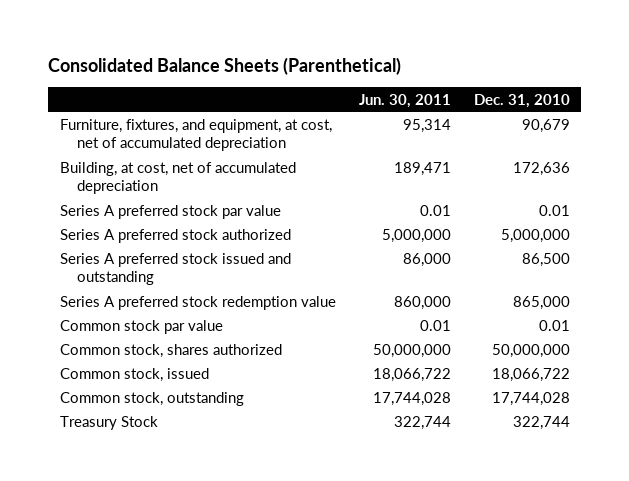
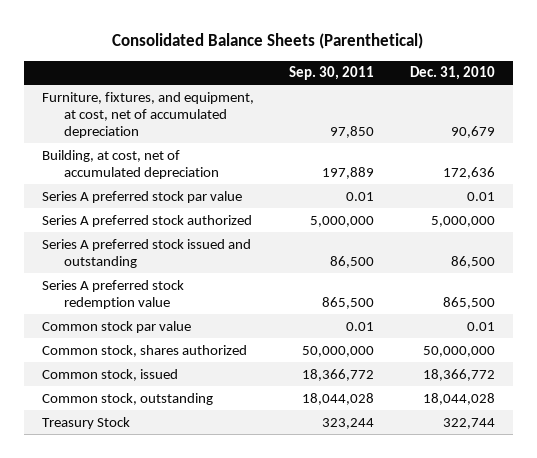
- | Jun. 30, 2011 | Dec. 31, 2010
+ | Sep. 30, 2011 | Dec. 31, 2010
- Series A preferred stock redemption value | 860,000 | 865,000
+ Series A preferred stock redemption value | 865,500 | 865,500
- Common stock, issued | 18,066,722 | 18,066,722
- Common stock, outstanding | 17,744,028 | 17,744,028
+ Common stock, issued | 18,366,772 | 18,366,772
+ Common stock, outstanding | 18,044,028 | 18,044,028

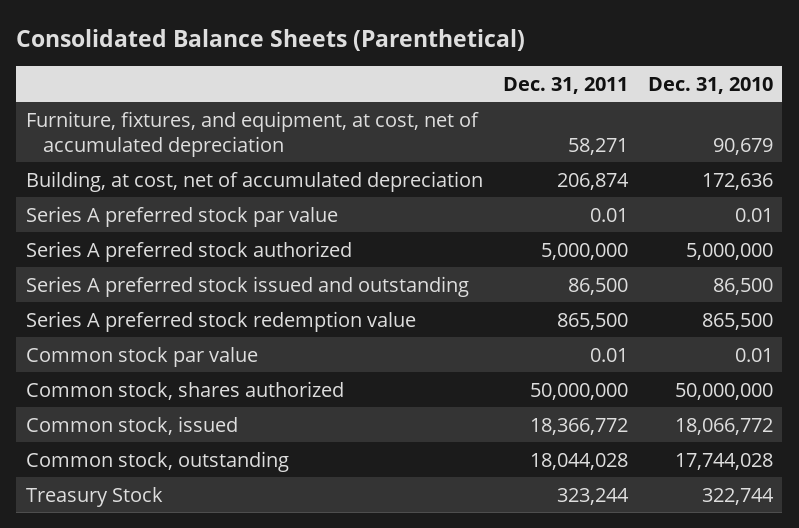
- | Sep. 30, 2011 | Dec. 31, 2010
+ | Dec. 31, 2011 | Dec. 31, 2010
- Common stock, issued | 18,366,772 | 18,366,772
- Common stock, outstanding | 18,044,028 | 18,044,028
+ Common stock, issued | 18,366,772 | 18,066,772
+ Common stock, outstanding | 18,044,028 | 17,744,028

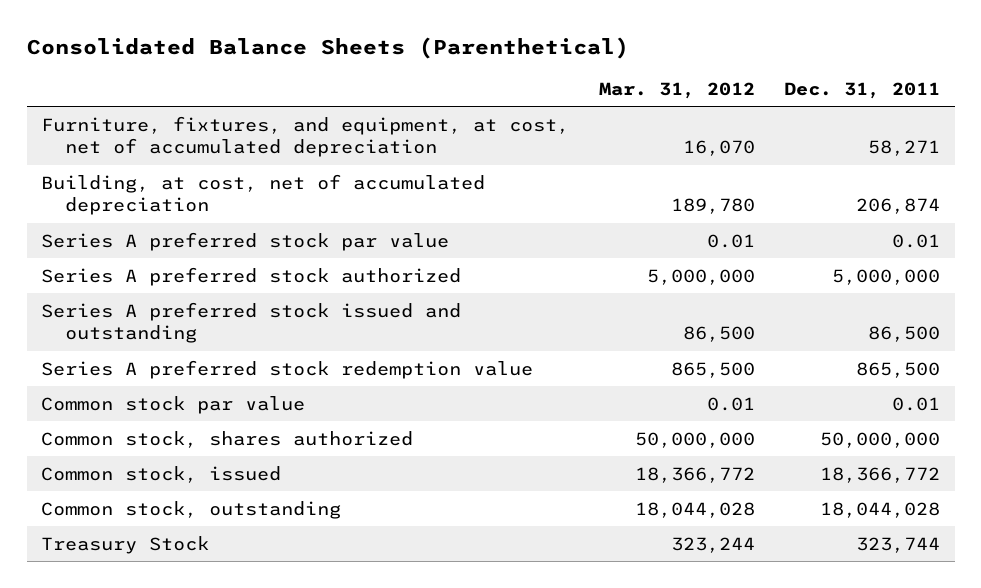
- | Dec. 31, 2011 | Dec. 31, 2010
+ | Mar. 31, 2012 | Dec. 31, 2011
- Treasury Stock | 323,244 | 322,744
+ Treasury Stock | 323,244 | 323,744

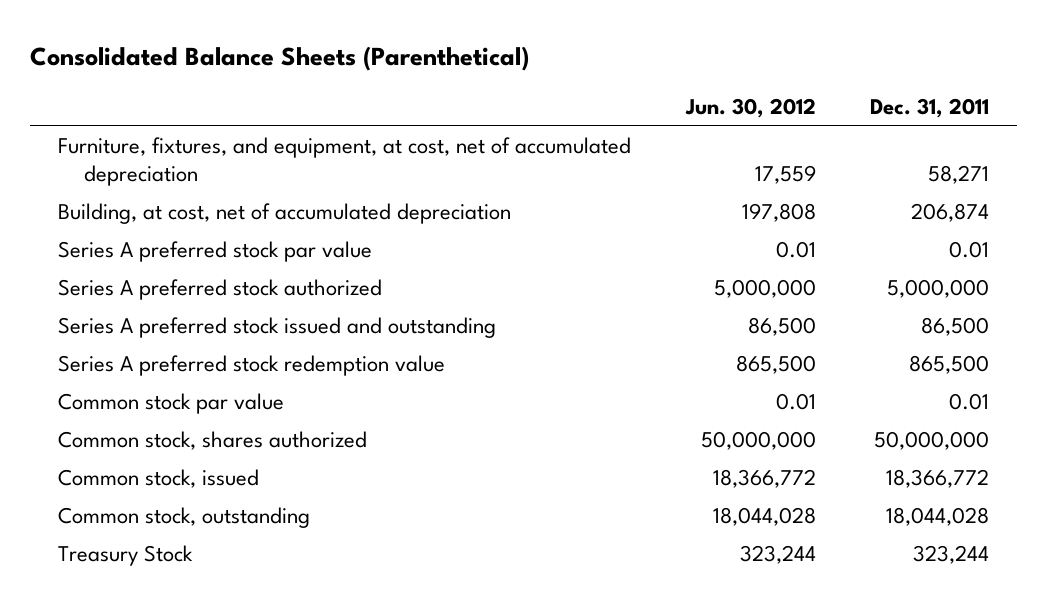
- | Mar. 31, 2012 | Dec. 31, 2011
+ | Jun. 30, 2012 | Dec. 31, 2011
- Treasury Stock | 323,244 | 323,744
+ Treasury Stock | 323,244 | 323,244

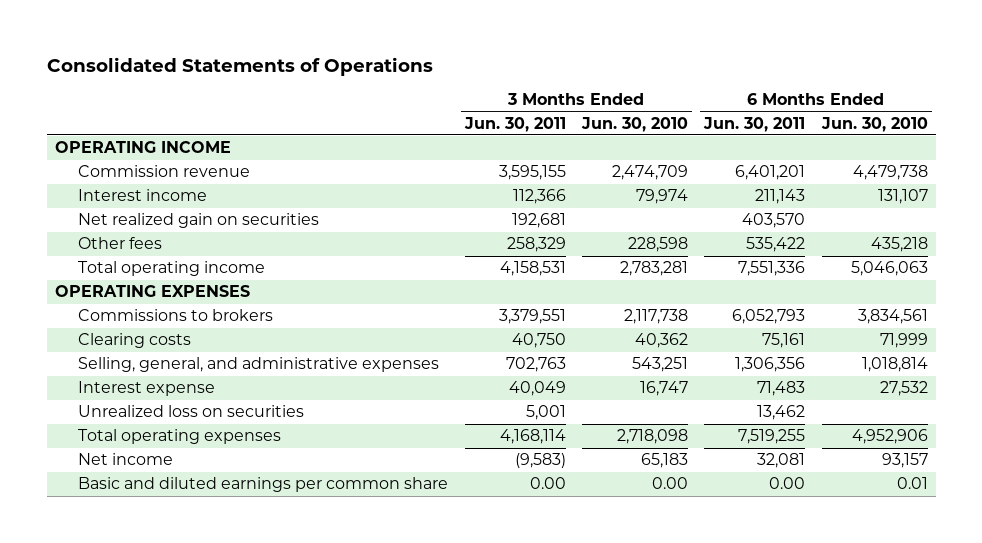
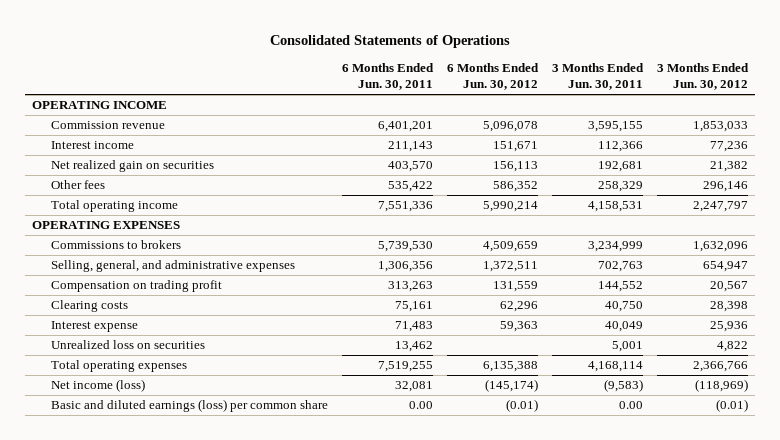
- | 3 Months Ended Jun. 30, 2011 | 3 Months Ended Jun. 30, 2010 | 6 Months Ended Jun. 30, 2011 | 6 Months Ended Jun. 30, 2010
+ | 6 Months Ended Jun. 30, 2011 | 6 Months Ended Jun. 30, 2012 | 3 Months Ended Jun. 30, 2011 | 3 Months Ended Jun. 30, 2012
- Commissions to brokers | 3,379,551 | 2,117,738 | 6,052,793 | 3,834,561
+ Commissions to brokers | 5,739,530 | 4,509,659 | 3,234,999 | 1,632,096
+ Compensation on trading profit | 313,263 | 131,559 | 144,552 | 20,567
moved down: Clearing costs | 75,161 | 62,296 | 40,750 | 28,398
- Net income | (9,583) | 65,183 | 32,081 | 93,157
- Basic and diluted earnings per common share | 0.00 | 0.00 | 0.00 | 0.01
+ Net income (loss) | 32,081 | (145,174) | (9,583) | (118,969)
+ Basic and diluted earnings (loss) per common share | 0.00 | (0.01) | 0.00 | (0.01)

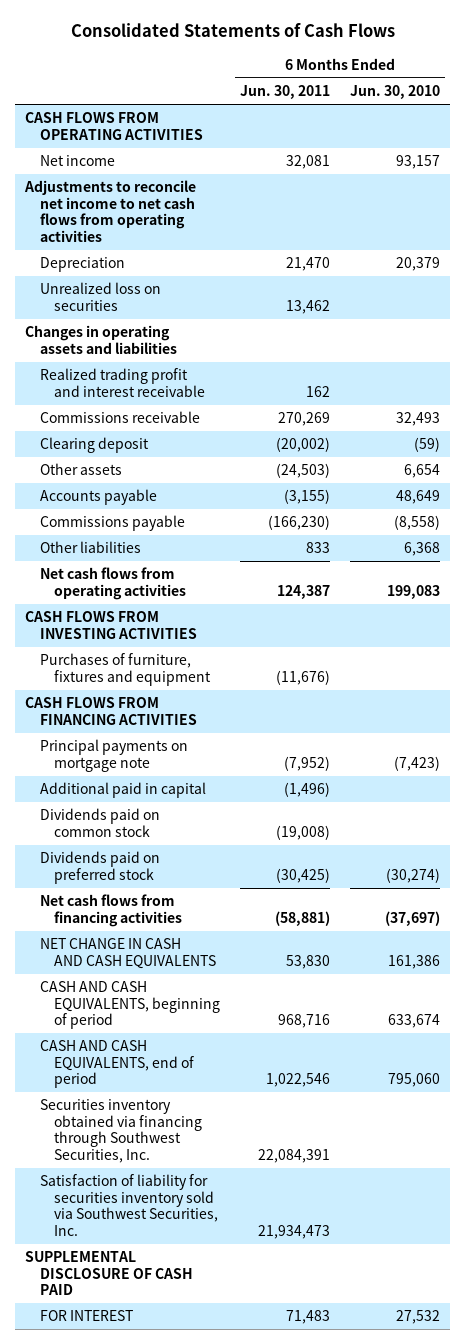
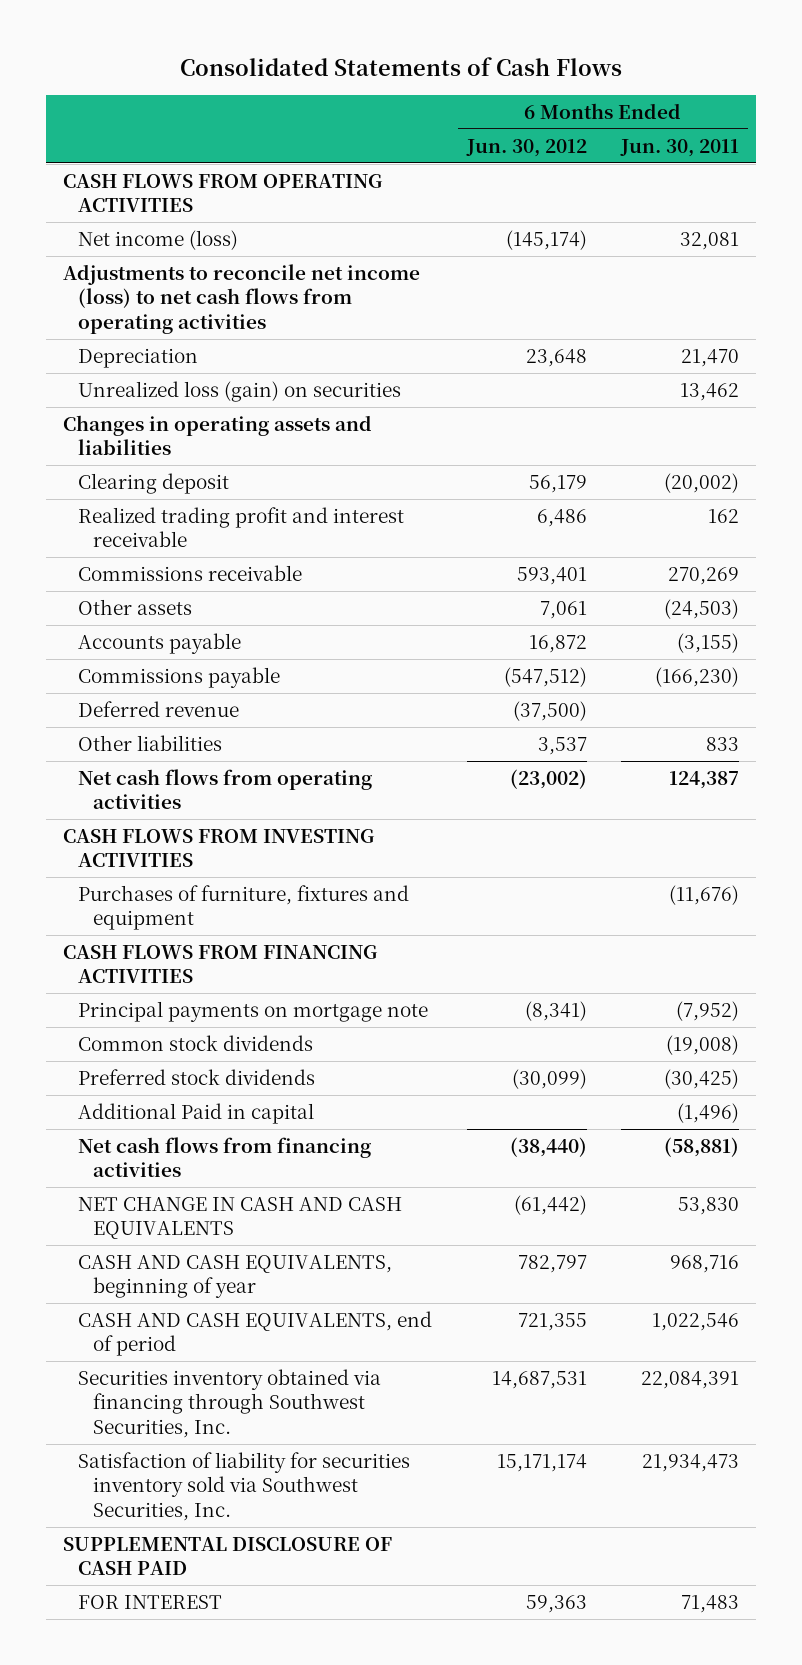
- | 6 Months Ended Jun. 30, 2011 | 6 Months Ended Jun. 30, 2010
+ | 6 Months Ended Jun. 30, 2012 | 6 Months Ended Jun. 30, 2011
- Net income | 32,081 | 93,157
- Adjustments to reconcile net income to net cash flows from operating activities
+ Net income (loss) | (145,174) | 32,081
+ Adjustments to reconcile net income (loss) to net cash flows from operating activities
- Unrealized loss on securities | 13,462 |
+ Unrealized loss (gain) on securities | | 13,462
moved up: Clearing deposit | 56,179 | (20,002)
+ Deferred revenue | (37,500) |
- Additional paid in capital | (1,496) |
- Dividends paid on common stock | (19,008) |
- Dividends paid on preferred stock | (30,425) | (30,274)
+ Common stock dividends | | (19,008)
+ Preferred stock dividends | (30,099) | (30,425)
+ Additional Paid in capital | | (1,496)
- CASH AND CASH EQUIVALENTS, beginning of period | 968,716 | 633,674
+ CASH AND CASH EQUIVALENTS, beginning of year | 782,797 | 968,716

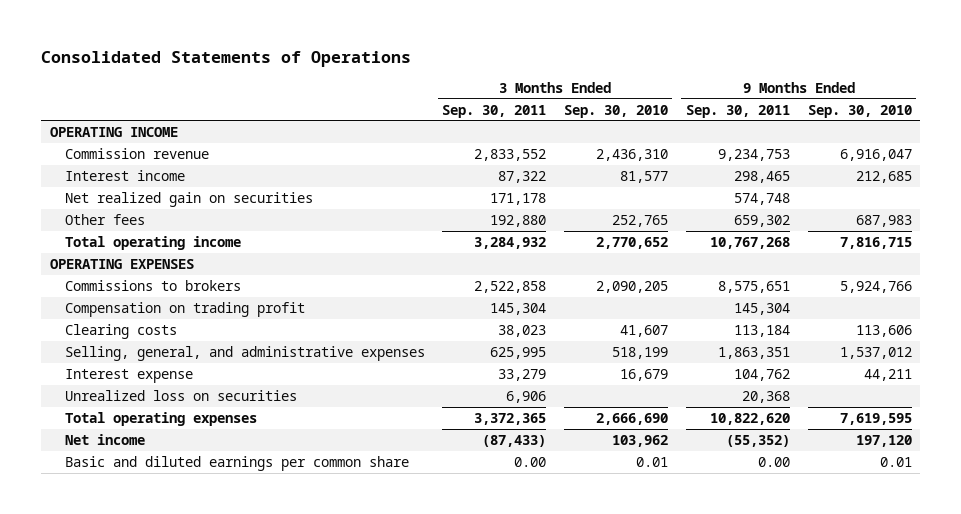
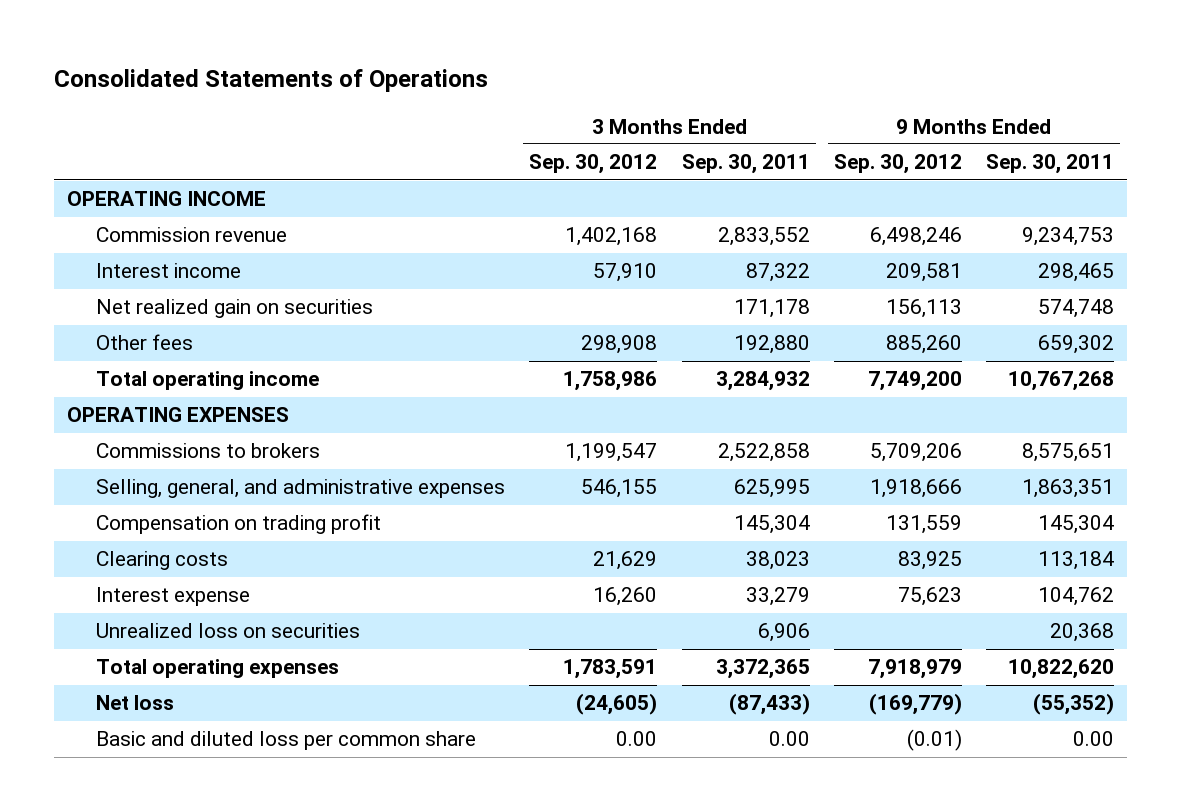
- | 3 Months Ended Sep. 30, 2011 | 3 Months Ended Sep. 30, 2010 | 9 Months Ended Sep. 30, 2011 | 9 Months Ended Sep. 30, 2010
+ | 3 Months Ended Sep. 30, 2012 | 3 Months Ended Sep. 30, 2011 | 9 Months Ended Sep. 30, 2012 | 9 Months Ended Sep. 30, 2011
moved up: Selling, general, and administrative expenses | 546,155 | 625,995 | 1,918,666 | 1,863,351
- Net income | (87,433) | 103,962 | (55,352) | 197,120
- Basic and diluted earnings per common share | 0.00 | 0.01 | 0.00 | 0.01
+ Net loss | (24,605) | (87,433) | (169,779) | (55,352)
+ Basic and diluted loss per common share | 0.00 | 0.00 | (0.01) | 0.00

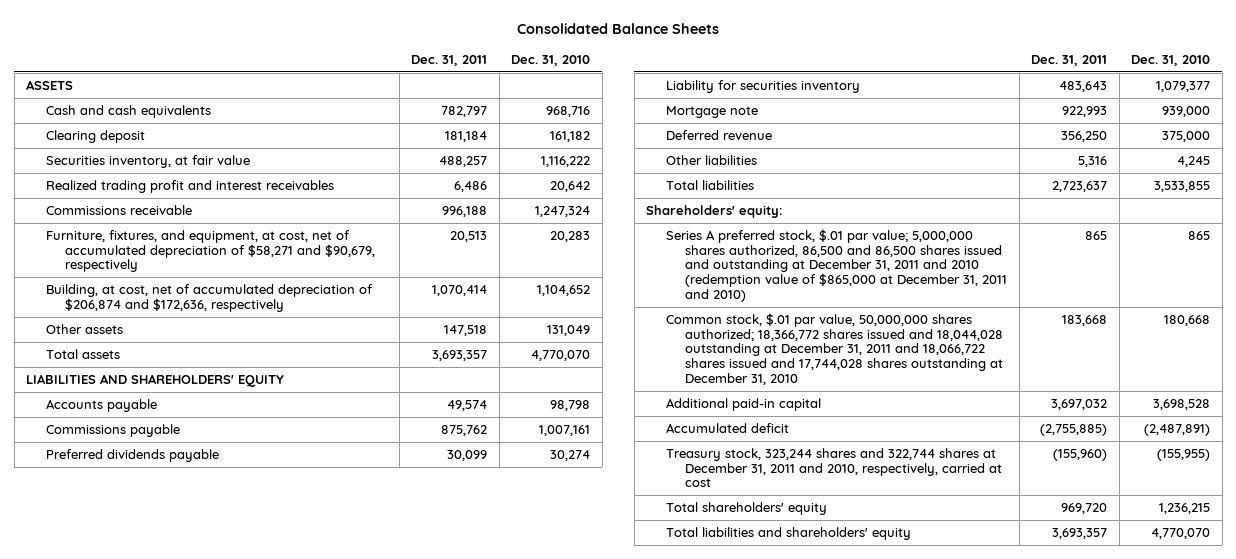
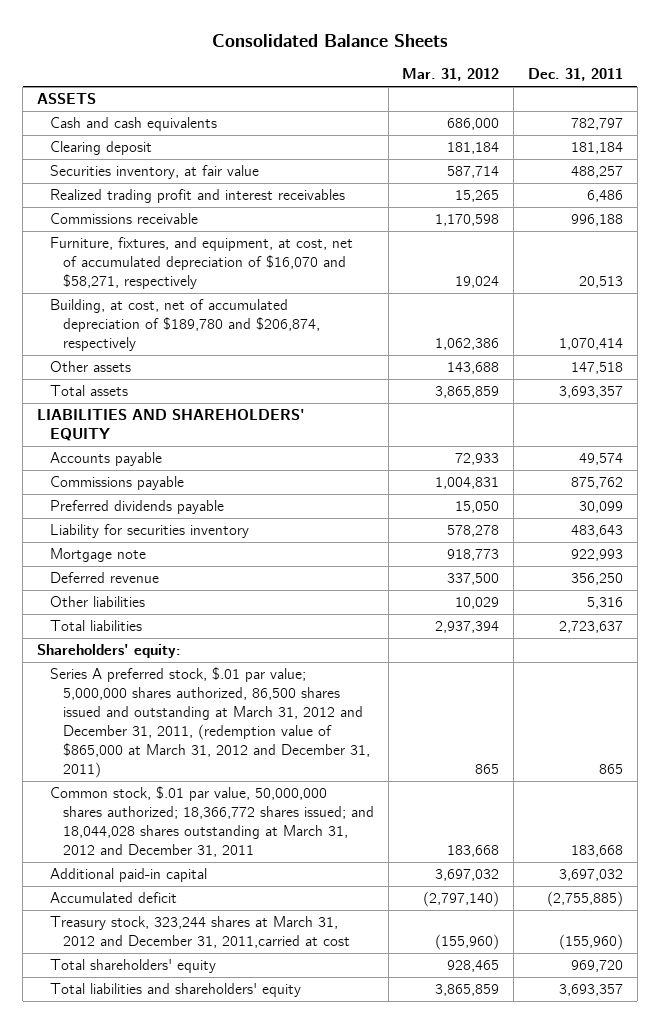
- | Dec. 31, 2011 | Dec. 31, 2010
+ | Mar. 31, 2012 | Dec. 31, 2011
- Furniture, fixtures, and equipment, at cost, net of accumulated depreciation of $58,271 and $90,679, respectively | 20,513 | 20,283
- Building, at cost, net of accumulated depreciation of $206,874 and $172,636, respectively | 1,070,414 | 1,104,652
+ Furniture, fixtures, and equipment, at cost, net of accumulated depreciation of $16,070 and $58,271, respectively | 19,024 | 20,513
+ Building, at cost, net of accumulated depreciation of $189,780 and $206,874, respectively | 1,062,386 | 1,070,414
- Series A preferred stock, $.01 par value; 5,000,000 shares authorized, 86,500 and 86,500 shares issued and outstanding at December 31, 2011 and 2010 (redemption value of $865,000 at December 31, 2011 and 2010) | 865 | 865
- Common stock, $.01 par value, 50,000,000 shares authorized; 18,366,772 shares issued and 18,044,028 outstanding at December 31, 2011 and 18,066,722 shares issued and 17,744,028 shares outstanding at December 31, 2010 | 183,668 | 180,668
+ Series A preferred stock, $.01 par value; 5,000,000 shares authorized, 86,500 shares issued and outstanding at March 31, 2012 and December 31, 2011, (redemption value of $865,000 at March 31, 2012 and December 31, 2011) | 865 | 865
+ Common stock, $.01 par value, 50,000,000 shares authorized; 18,366,772 shares issued; and 18,044,028 shares outstanding at March 31, 2012 and December 31, 2011 | 183,668 | 183,668
- Treasury stock, 323,244 shares and 322,744 shares at December 31, 2011 and 2010, respectively, carried at cost | (155,960) | (155,955)
+ Treasury stock, 323,244 shares at March 31, 2012 and December 31, 2011,carried at cost | (155,960) | (155,960)

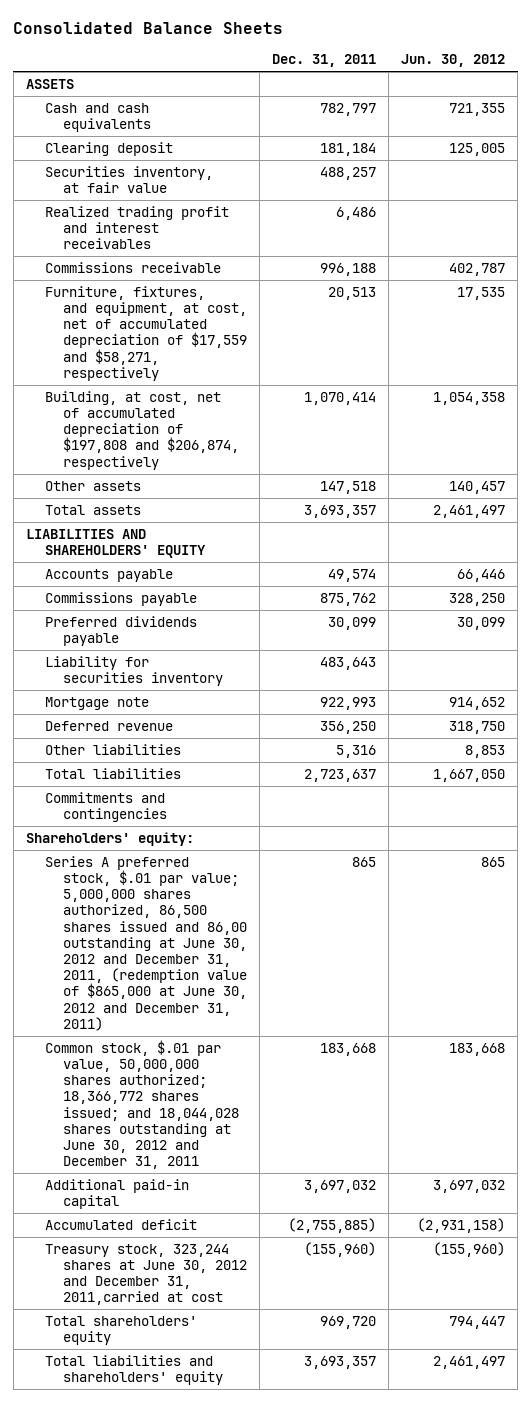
- | Mar. 31, 2012 | Dec. 31, 2011
+ | Dec. 31, 2011 | Jun. 30, 2012
- Furniture, fixtures, and equipment, at cost, net of accumulated depreciation of $16,070 and $58,271, respectively | 19,024 | 20,513
- Building, at cost, net of accumulated depreciation of $189,780 and $206,874, respectively | 1,062,386 | 1,070,414
+ Furniture, fixtures, and equipment, at cost, net of accumulated depreciation of $17,559 and $58,271, respectively | 20,513 | 17,535
+ Building, at cost, net of accumulated depreciation of $197,808 and $206,874, respectively | 1,070,414 | 1,054,358
+ Commitments and contingencies
- Series A preferred stock, $.01 par value; 5,000,000 shares authorized, 86,500 shares issued and outstanding at March 31, 2012 and December 31, 2011, (redemption value of $865,000 at March 31, 2012 and December 31, 2011) | 865 | 865
- Common stock, $.01 par value, 50,000,000 shares authorized; 18,366,772 shares issued; and 18,044,028 shares outstanding at March 31, 2012 and December 31, 2011 | 183,668 | 183,668
+ Series A preferred stock, $.01 par value; 5,000,000 shares authorized, 86,500 shares issued and 86,00 outstanding at June 30, 2012 and December 31, 2011, (redemption value of $865,000 at June 30, 2012 and December 31, 2011) | 865 | 865
+ Common stock, $.01 par value, 50,000,000 shares authorized; 18,366,772 shares issued; and 18,044,028 shares outstanding at June 30, 2012 and December 31, 2011 | 183,668 | 183,668
- Treasury stock, 323,244 shares at March 31, 2012 and December 31, 2011,carried at cost | (155,960) | (155,960)
+ Treasury stock, 323,244 shares at June 30, 2012 and December 31, 2011,carried at cost | (155,960) | (155,960)

